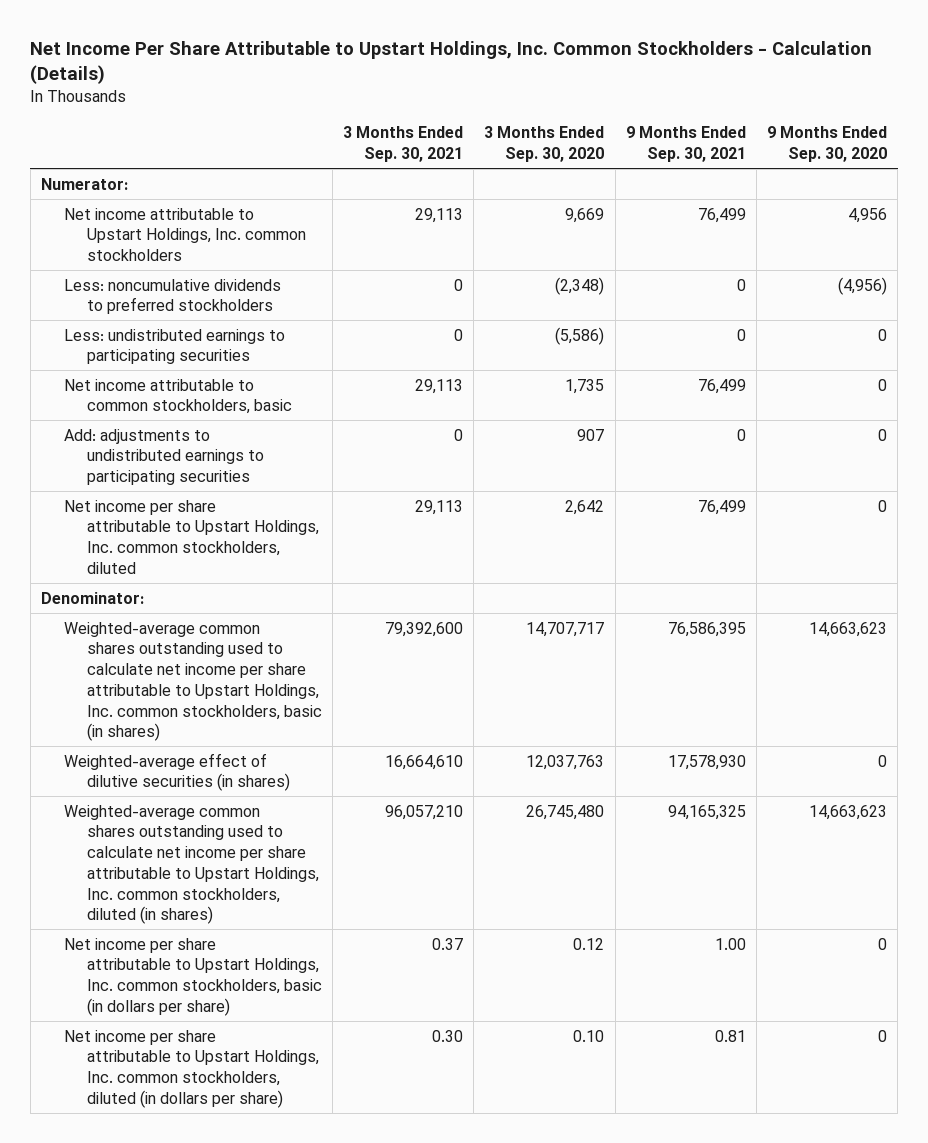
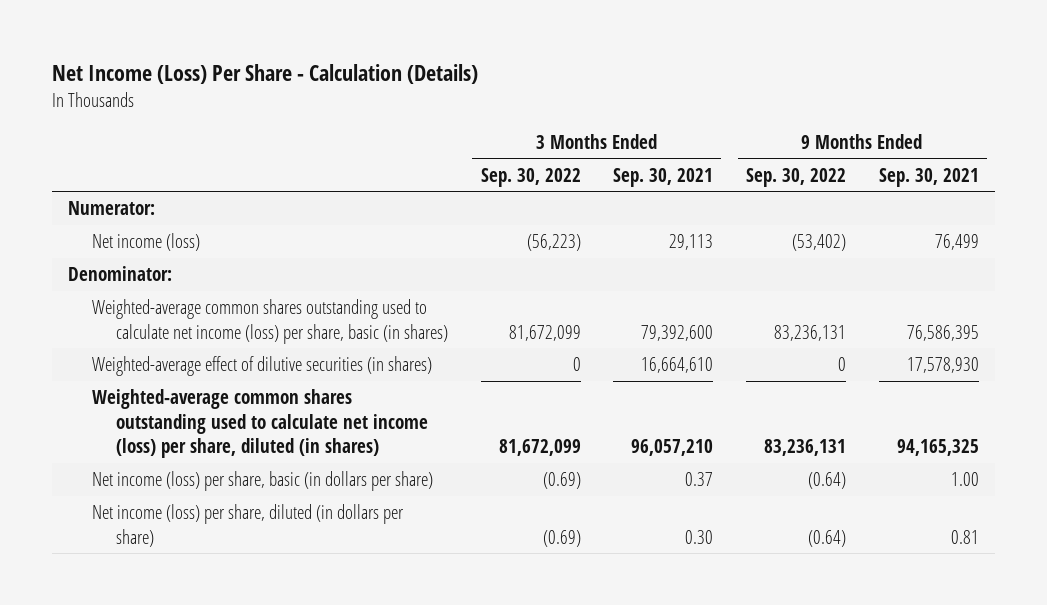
- Net Income Per Share Attributable to Upstart Holdings, Inc. Common Stockholders - Calculation (Details)
+ Net Income (Loss) Per Share - Calculation (Details)
- | 3 Months Ended Sep. 30, 2021 | 3 Months Ended Sep. 30, 2020 | 9 Months Ended Sep. 30, 2021 | 9 Months Ended Sep. 30, 2020
+ | 3 Months Ended Sep. 30, 2022 | 3 Months Ended Sep. 30, 2021 | 9 Months Ended Sep. 30, 2022 | 9 Months Ended Sep. 30, 2021
- Net income attributable to Upstart Holdings, Inc. common stockholders | 29,113 | 9,669 | 76,499 | 4,956
- Less: noncumulative dividends to preferred stockholders | 0 | (2,348) | 0 | (4,956)
- Less: undistributed earnings to participating securities | 0 | (5,586) | 0 | 0
- Net income attributable to common stockholders, basic | 29,113 | 1,735 | 76,499 | 0
- Add: adjustments to undistributed earnings to participating securities | 0 | 907 | 0 | 0
- Net income per share attributable to Upstart Holdings, Inc. common stockholders, diluted | 29,113 | 2,642 | 76,499 | 0
+ Net income (loss) | (56,223) | 29,113 | (53,402) | 76,499
- Weighted-average common shares outstanding used to calculate net income per share attributable to Upstart Holdings, Inc. common stockholders, basic (in shares) | 79,392,600 | 14,707,717 | 76,586,395 | 14,663,623
+ Weighted-average common shares outstanding used to calculate net income (loss) per share, basic (in shares) | 81,672,099 | 79,392,600 | 83,236,131 | 76,586,395
- Weighted-average common shares outstanding used to calculate net income per share attributable to Upstart Holdings, Inc. common stockholders, diluted (in shares) | 96,057,210 | 26,745,480 | 94,165,325 | 14,663,623
- Net income per share attributable to Upstart Holdings, Inc. common stockholders, basic (in dollars per share) | 0.37 | 0.12 | 1.00 | 0
- Net income per share attributable to Upstart Holdings, Inc. common stockholders, diluted (in dollars per share) | 0.30 | 0.10 | 0.81 | 0
+ Weighted-average common shares outstanding used to calculate net income (loss) per share, diluted (in shares) | 81,672,099 | 96,057,210 | 83,236,131 | 94,165,325
+ Net income (loss) per share, basic (in dollars per share) | (0.69) | 0.37 | (0.64) | 1.00
+ Net income (loss) per share, diluted (in dollars per share) | (0.69) | 0.30 | (0.64) | 0.81

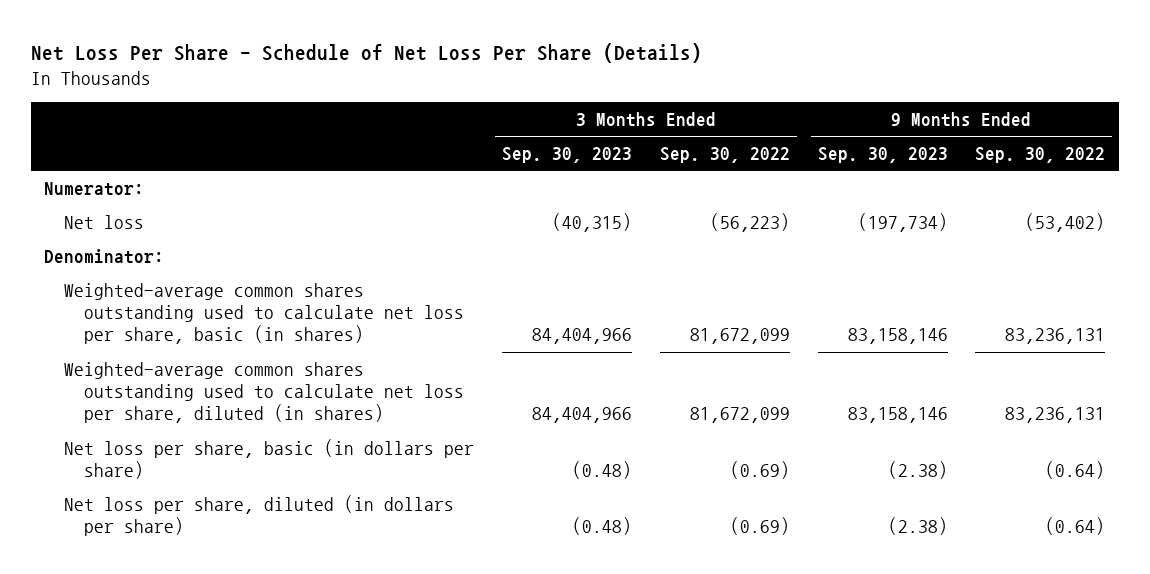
- Net Income (Loss) Per Share - Calculation (Details)
+ Net Loss Per Share - Schedule of Net Loss Per Share (Details)
- | 3 Months Ended Sep. 30, 2022 | 3 Months Ended Sep. 30, 2021 | 9 Months Ended Sep. 30, 2022 | 9 Months Ended Sep. 30, 2021
+ | 3 Months Ended Sep. 30, 2023 | 3 Months Ended Sep. 30, 2022 | 9 Months Ended Sep. 30, 2023 | 9 Months Ended Sep. 30, 2022
- Net income (loss) | (56,223) | 29,113 | (53,402) | 76,499
+ Net loss | (40,315) | (56,223) | (197,734) | (53,402)
- Weighted-average common shares outstanding used to calculate net income (loss) per share, basic (in shares) | 81,672,099 | 79,392,600 | 83,236,131 | 76,586,395
- Weighted-average effect of dilutive securities (in shares) | 0 | 16,664,610 | 0 | 17,578,930
- Weighted-average common shares outstanding used to calculate net income (loss) per share, diluted (in shares) | 81,672,099 | 96,057,210 | 83,236,131 | 94,165,325
- Net income (loss) per share, basic (in dollars per share) | (0.69) | 0.37 | (0.64) | 1.00
- Net income (loss) per share, diluted (in dollars per share) | (0.69) | 0.30 | (0.64) | 0.81
+ Weighted-average common shares outstanding used to calculate net loss per share, basic (in shares) | 84,404,966 | 81,672,099 | 83,158,146 | 83,236,131
+ Weighted-average common shares outstanding used to calculate net loss per share, diluted (in shares) | 84,404,966 | 81,672,099 | 83,158,146 | 83,236,131
+ Net loss per share, basic (in dollars per share) | (0.48) | (0.69) | (2.38) | (0.64)
+ Net loss per share, diluted (in dollars per share) | (0.48) | (0.69) | (2.38) | (0.64)

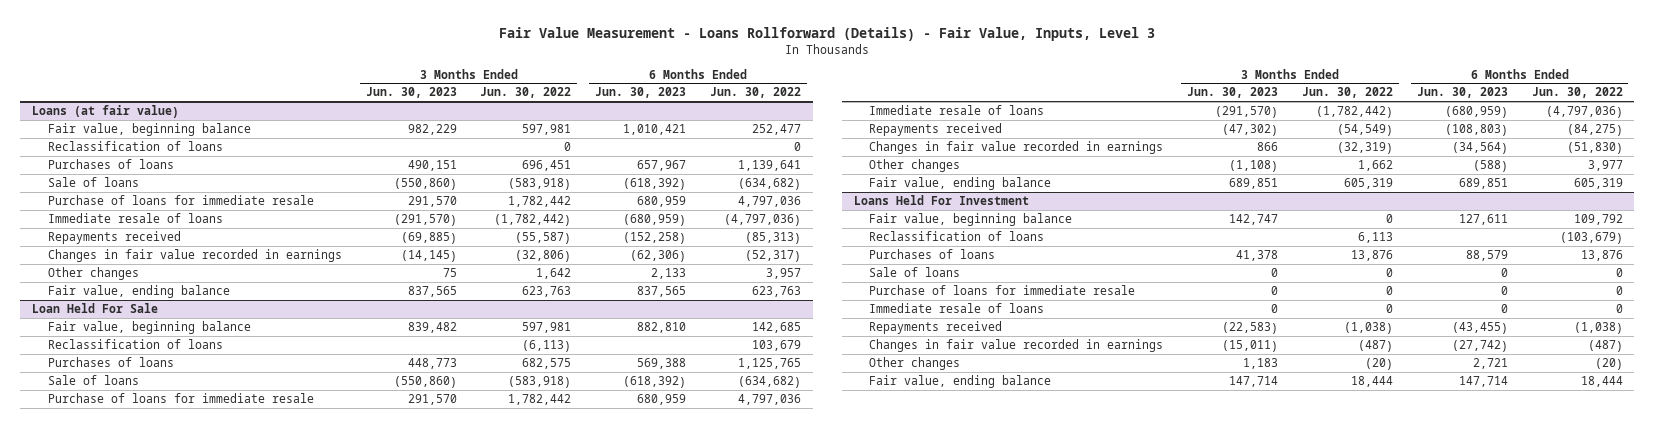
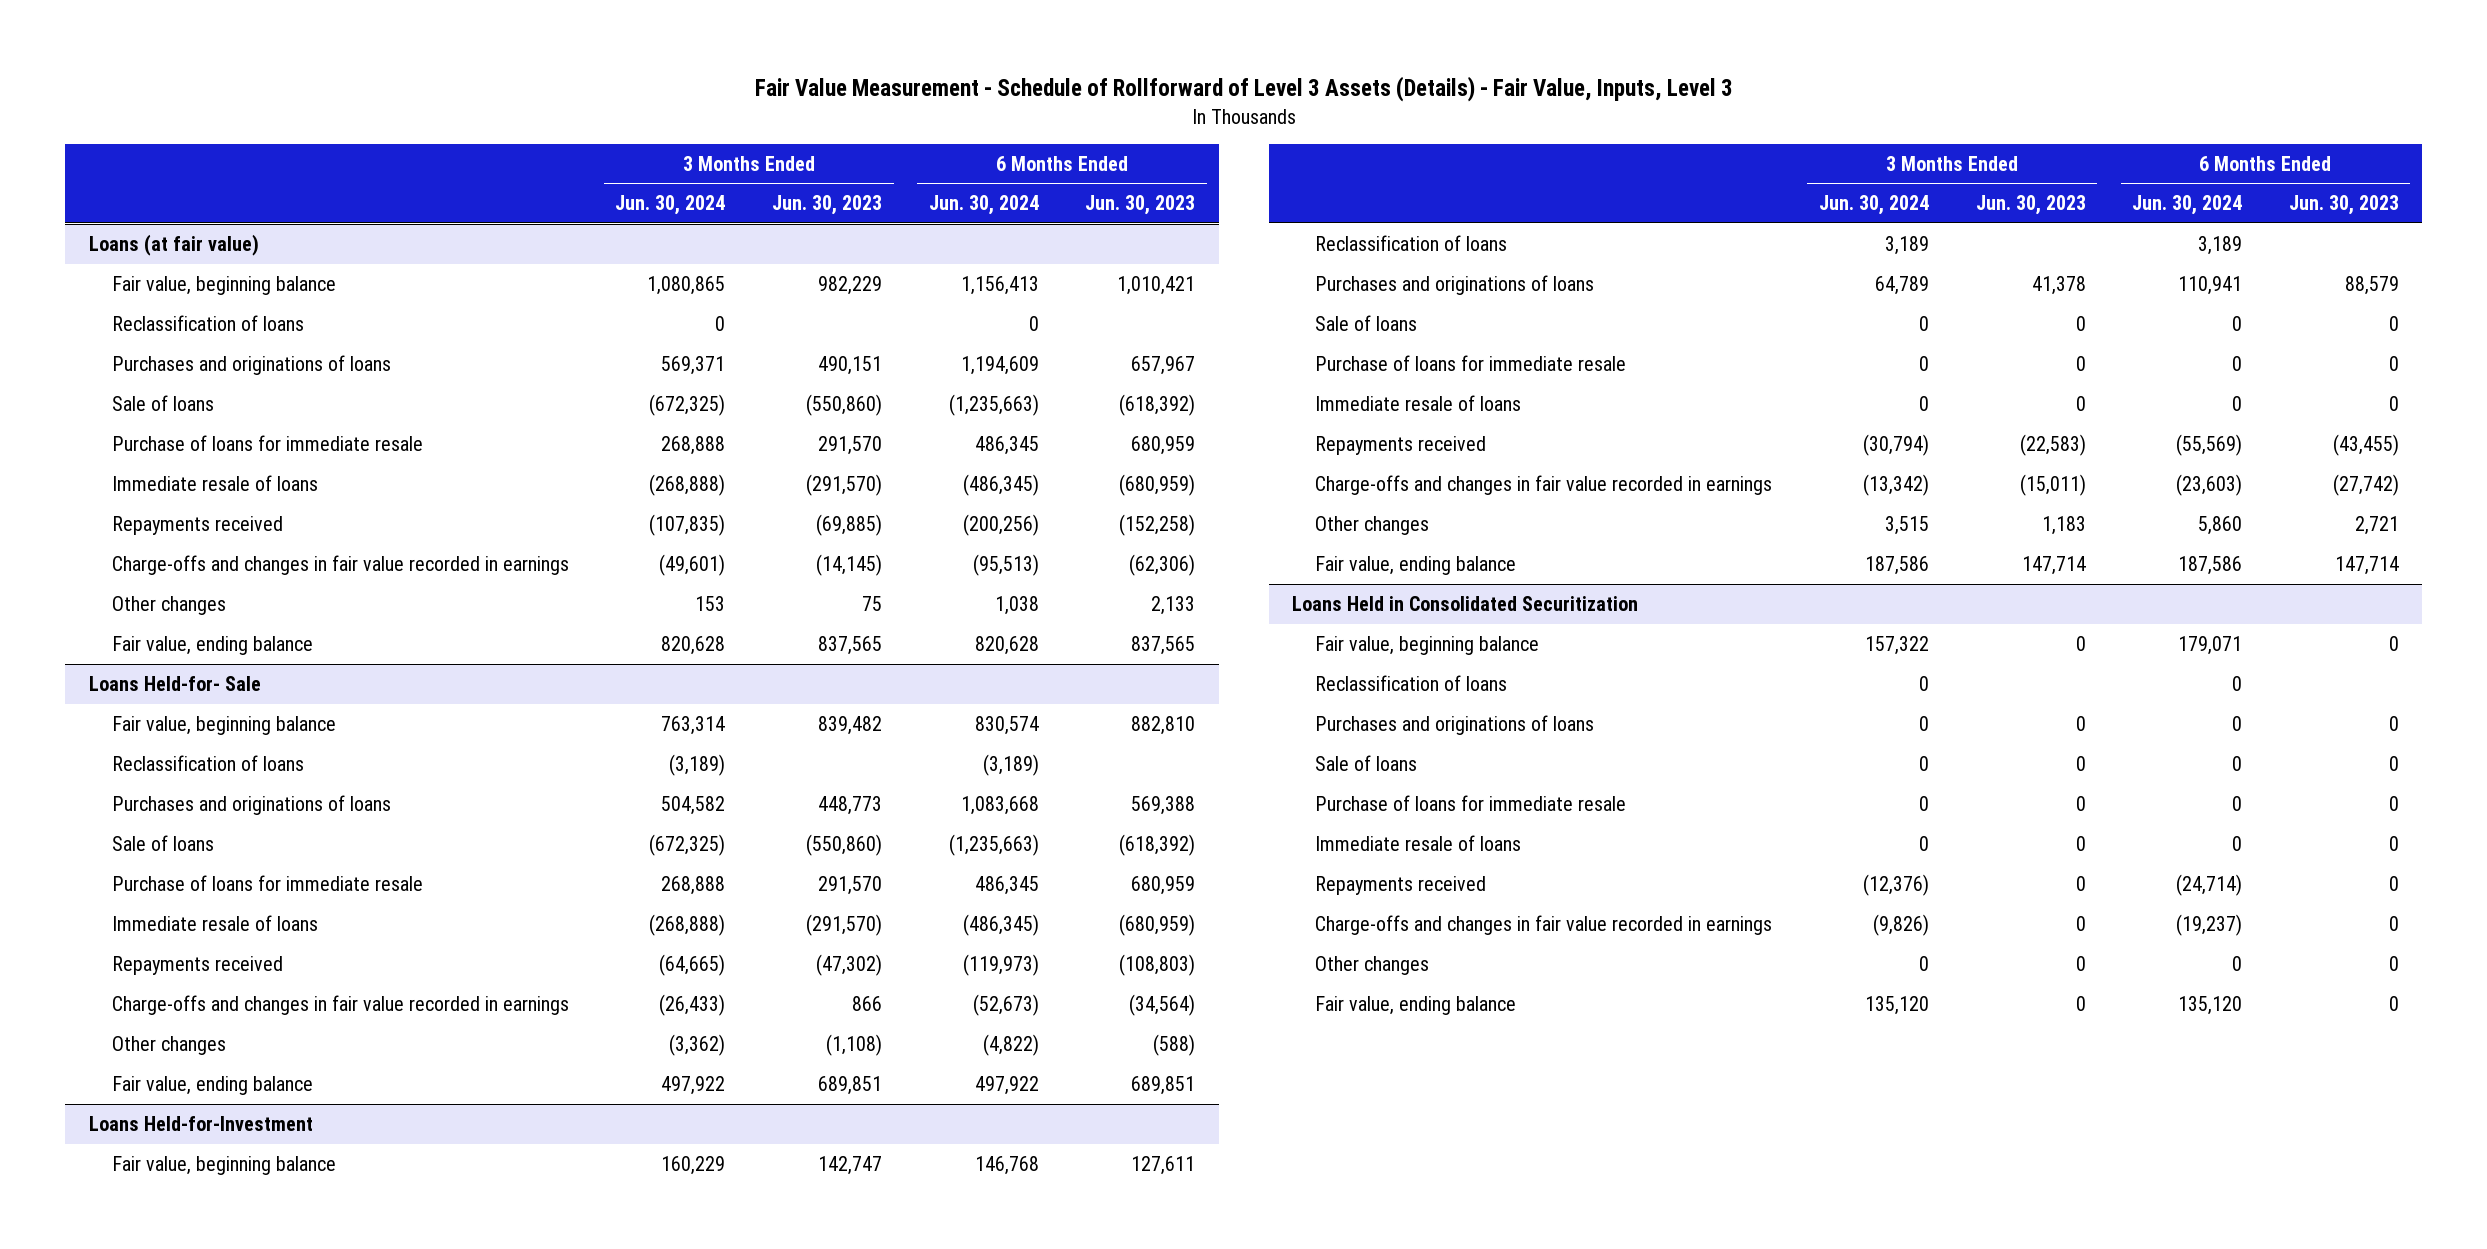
- Fair Value Measurement - Loans Rollforward (Details) - Fair Value, Inputs, Level 3
+ Fair Value Measurement - Schedule of Rollforward of Level 3 Assets (Details) - Fair Value, Inputs, Level 3
- | 3 Months Ended Jun. 30, 2023 | 3 Months Ended Jun. 30, 2022 | 6 Months Ended Jun. 30, 2023 | 6 Months Ended Jun. 30, 2022
+ | 3 Months Ended Jun. 30, 2024 | 3 Months Ended Jun. 30, 2023 | 6 Months Ended Jun. 30, 2024 | 6 Months Ended Jun. 30, 2023
@ Loans (at fair value)
- Purchases of loans | 490,151 | 696,451 | 657,967 | 1,139,641
+ Purchases and originations of loans | 569,371 | 490,151 | 1,194,609 | 657,967
- Changes in fair value recorded in earnings | (14,145) | (32,806) | (62,306) | (52,317)
+ Charge-offs and changes in fair value recorded in earnings | (49,601) | (14,145) | (95,513) | (62,306)
- Loan Held For Sale
+ Loans Held-for- Sale
- Purchases of loans | 448,773 | 682,575 | 569,388 | 1,125,765
+ Purchases and originations of loans | 504,582 | 448,773 | 1,083,668 | 569,388
- Changes in fair value recorded in earnings | 866 | (32,319) | (34,564) | (51,830)
+ Charge-offs and changes in fair value recorded in earnings | (26,433) | 866 | (52,673) | (34,564)
- Loans Held For Investment
+ Loans Held-for-Investment
- Purchases of loans | 41,378 | 13,876 | 88,579 | 13,876
+ Purchases and originations of loans | 64,789 | 41,378 | 110,941 | 88,579
- Changes in fair value recorded in earnings | (15,011) | (487) | (27,742) | (487)
+ Charge-offs and changes in fair value recorded in earnings | (13,342) | (15,011) | (23,603) | (27,742)
+ Loans Held in Consolidated Securitization
+ Fair value, beginning balance | 157,322 | 0 | 179,071 | 0
+ Reclassification of loans | 0 | | 0 |
+ Purchases and originations of loans | 0 | 0 | 0 | 0
+ Sale of loans | 0 | 0 | 0 | 0
+ Purchase of loans for immediate resale | 0 | 0 | 0 | 0
+ Immediate resale of loans | 0 | 0 | 0 | 0
+ Repayments received | (12,376) | 0 | (24,714) | 0
+ Charge-offs and changes in fair value recorded in earnings | (9,826) | 0 | (19,237) | 0
+ Other changes | 0 | 0 | 0 | 0
+ Fair value, ending balance | 135,120 | 0 | 135,120 | 0

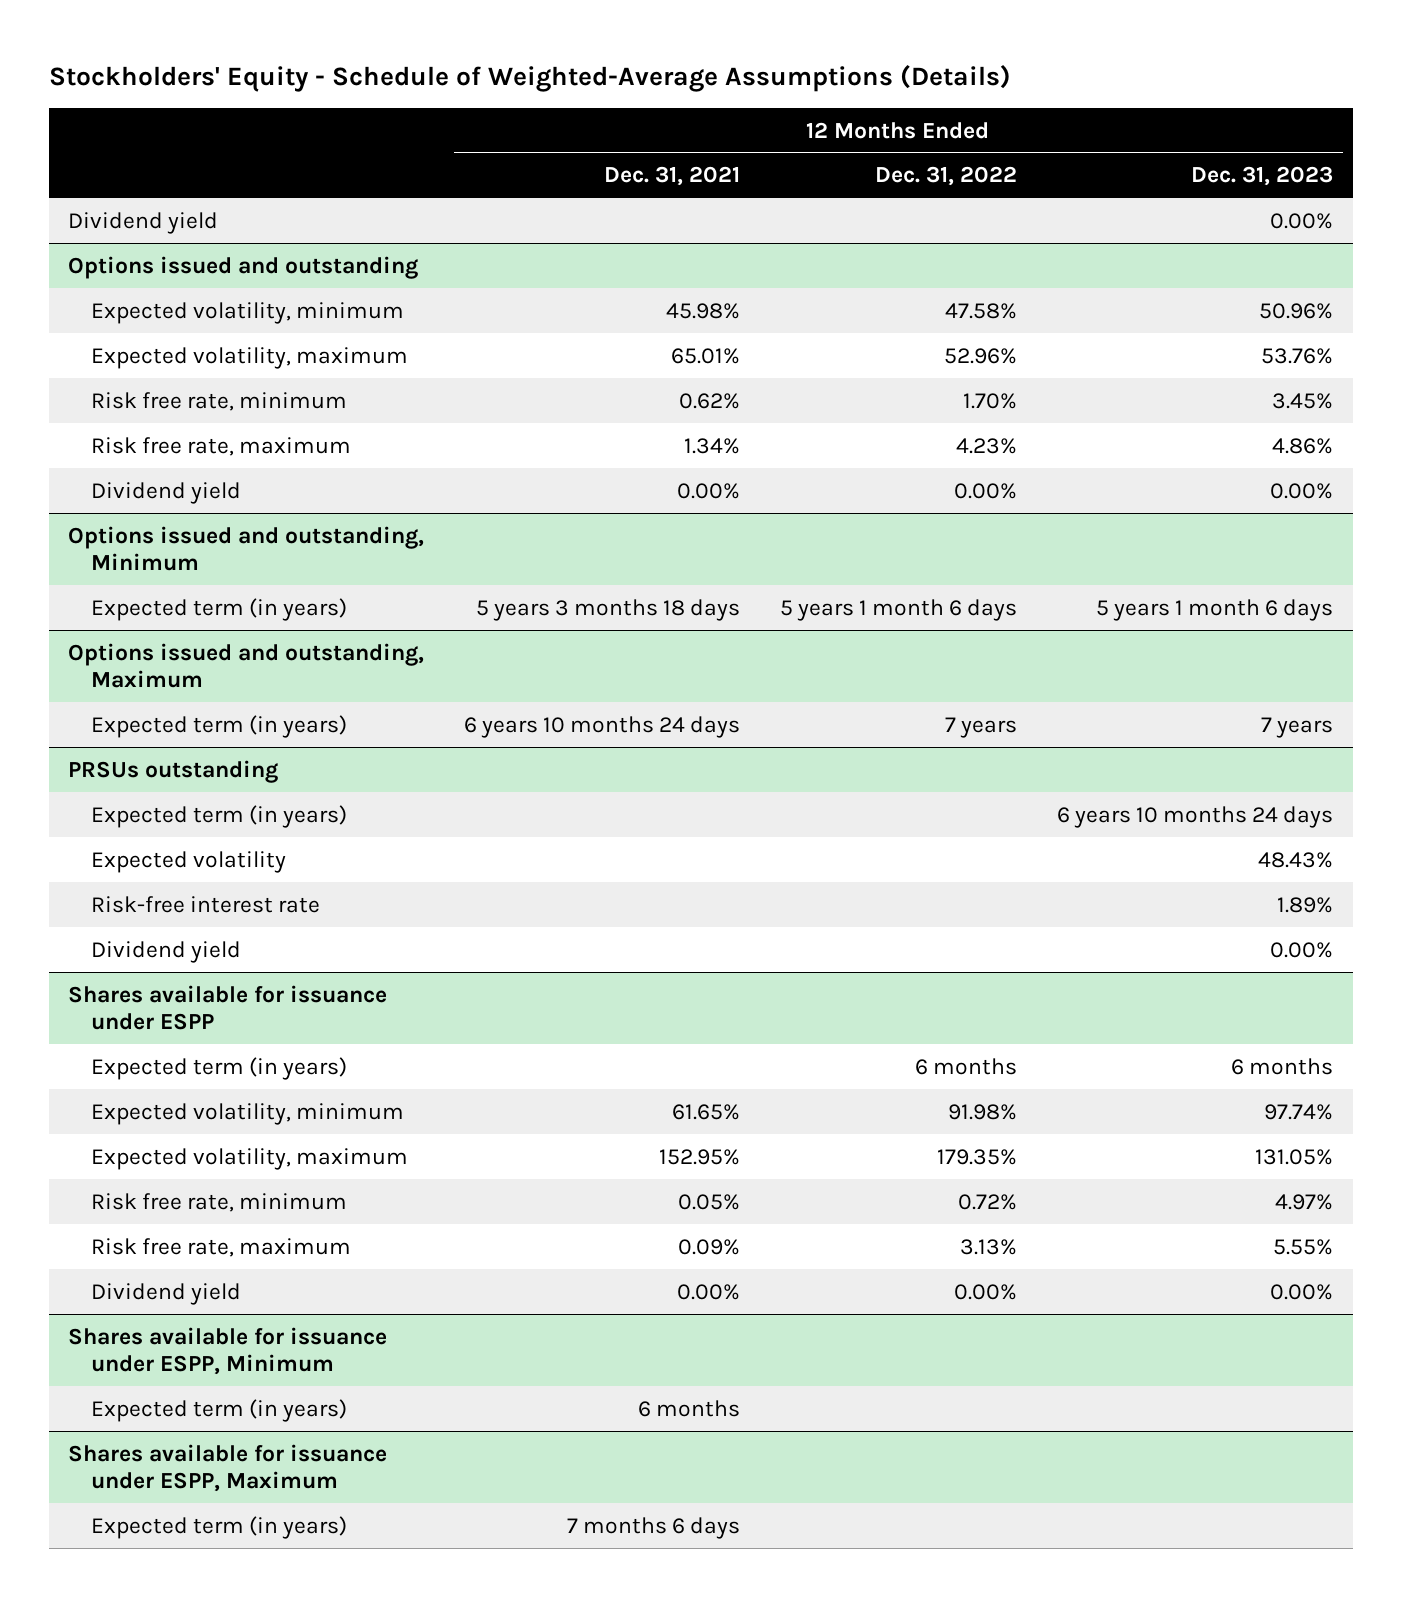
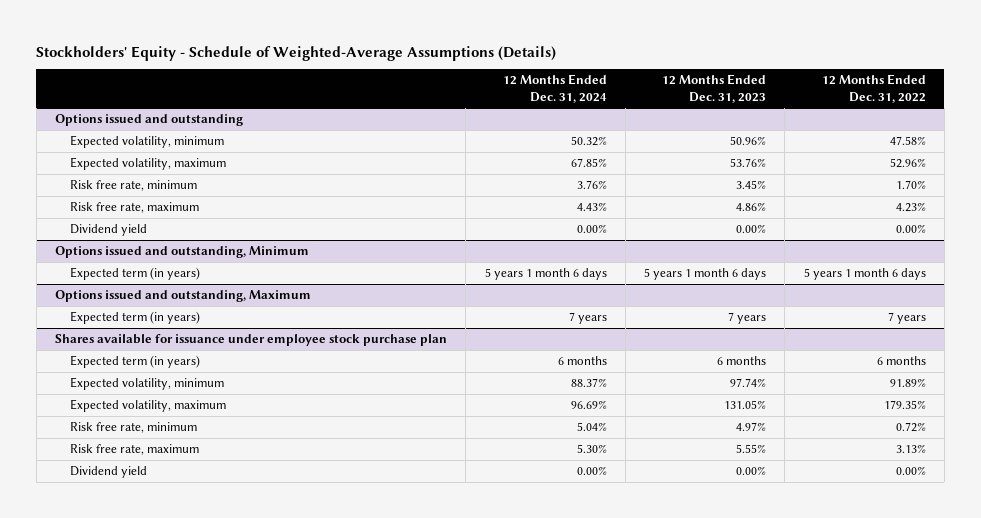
- | 12 Months Ended Dec. 31, 2021 | 12 Months Ended Dec. 31, 2022 | 12 Months Ended Dec. 31, 2023
+ | 12 Months Ended Dec. 31, 2024 | 12 Months Ended Dec. 31, 2023 | 12 Months Ended Dec. 31, 2022
- Dividend yield | | | 0.00%
- PRSUs outstanding
- Expected term (in years) | | | 6 years 10 months 24 days
- Expected volatility | | | 48.43%
- Risk-free interest rate | | | 1.89%
- Dividend yield | | | 0.00%
- Shares available for issuance under ESPP
+ Shares available for issuance under employee stock purchase plan
- Expected volatility, minimum | 61.65% | 91.98% | 97.74%
+ Expected volatility, minimum | 88.37% | 97.74% | 91.89%
- Shares available for issuance under ESPP, Minimum
- Expected term (in years) | 6 months | |
- Shares available for issuance under ESPP, Maximum
- Expected term (in years) | 7 months 6 days | |

